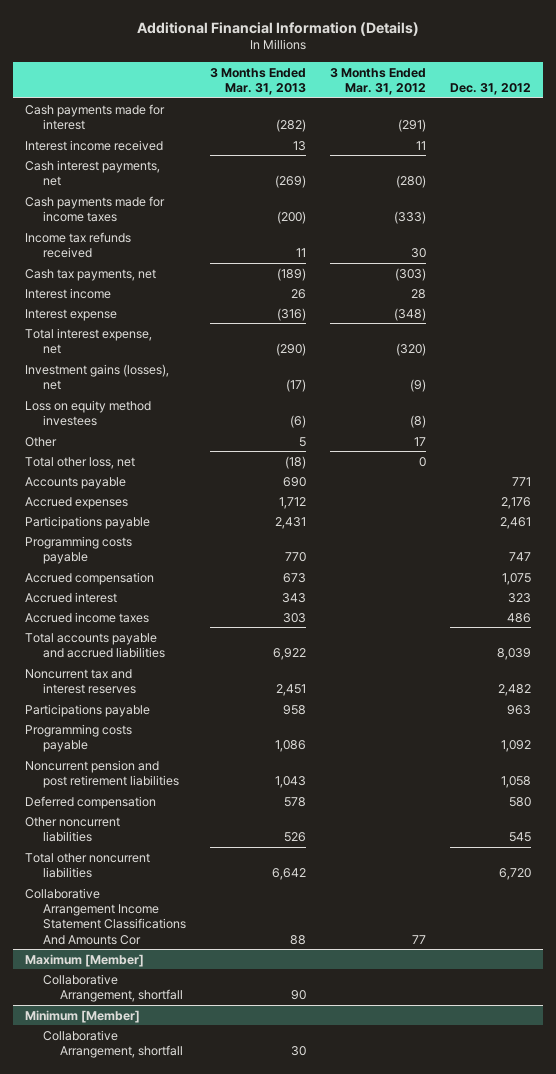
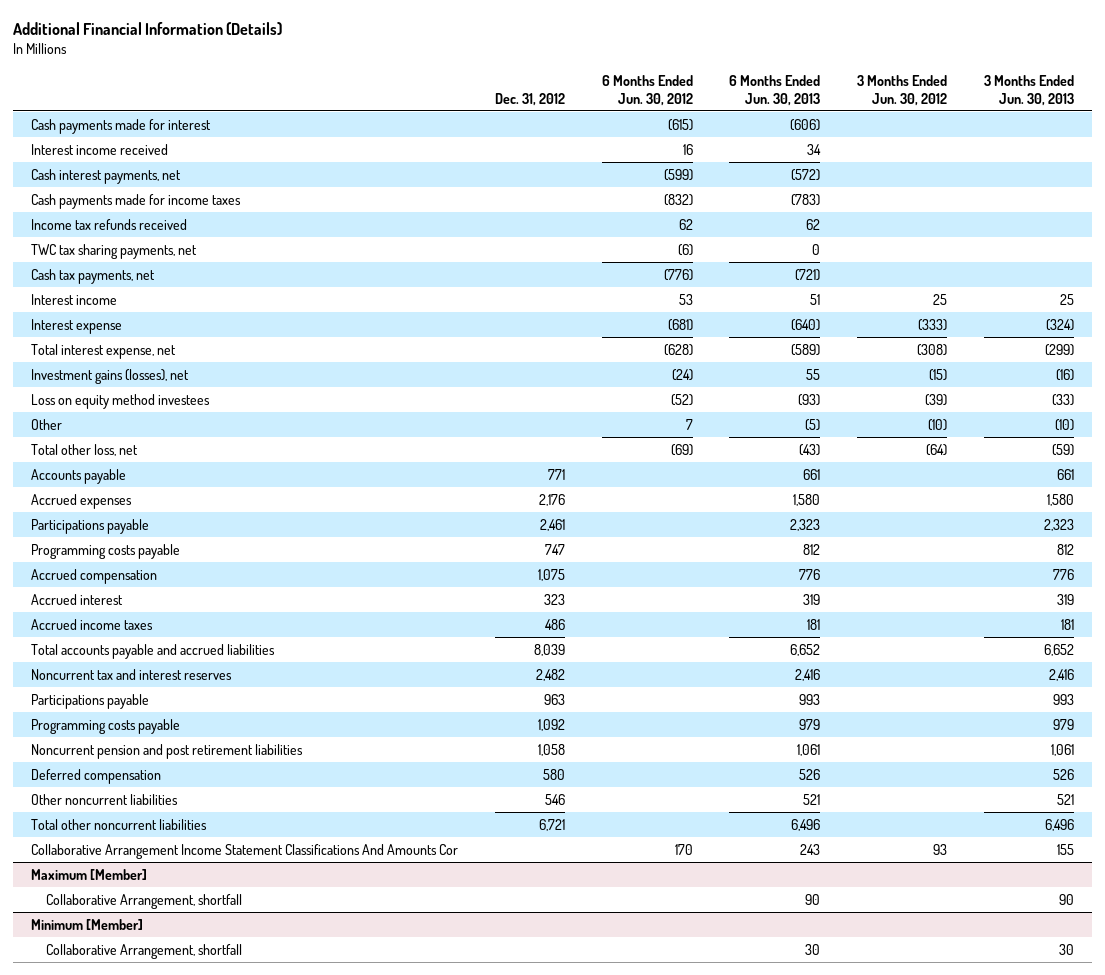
- | 3 Months Ended Mar. 31, 2013 | 3 Months Ended Mar. 31, 2012 | Dec. 31, 2012
+ | Dec. 31, 2012 | 6 Months Ended Jun. 30, 2012 | 6 Months Ended Jun. 30, 2013 | 3 Months Ended Jun. 30, 2012 | 3 Months Ended Jun. 30, 2013
+ TWC tax sharing payments, net | | (6) | 0 | |
- Other noncurrent liabilities | 526 | | 545
- Total other noncurrent liabilities | 6,642 | | 6,720
+ Other noncurrent liabilities | 546 | | 521 | | 521
+ Total other noncurrent liabilities | 6,721 | | 6,496 | | 6,496

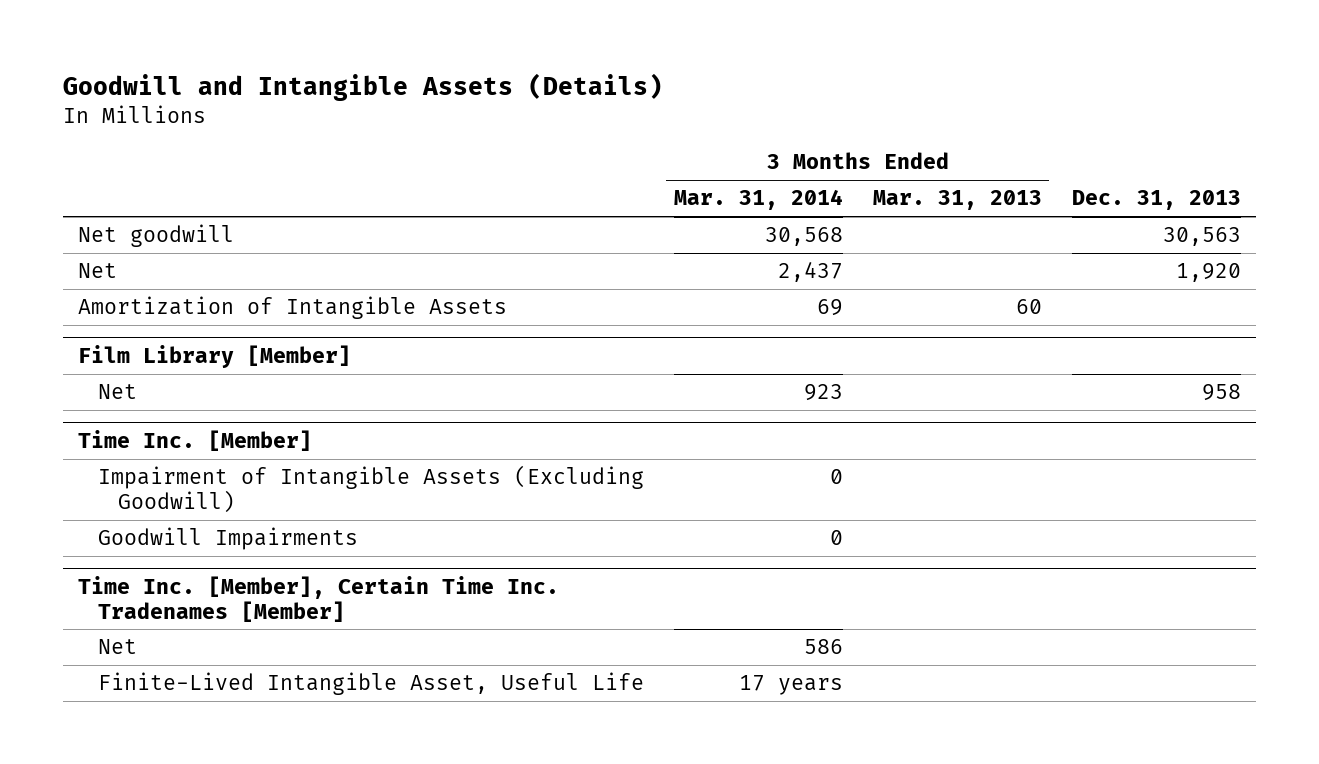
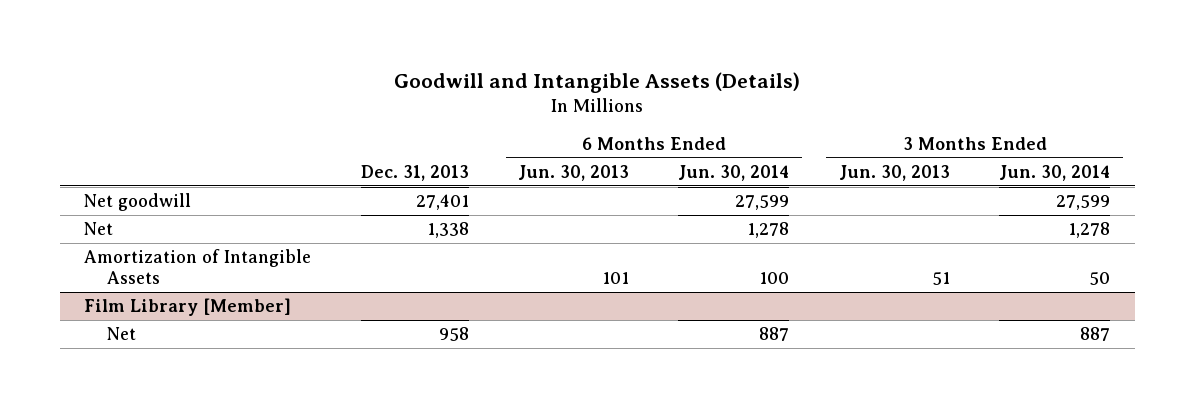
- | 3 Months Ended Mar. 31, 2014 | 3 Months Ended Mar. 31, 2013 | Dec. 31, 2013
+ | Dec. 31, 2013 | 6 Months Ended Jun. 30, 2013 | 6 Months Ended Jun. 30, 2014 | 3 Months Ended Jun. 30, 2013 | 3 Months Ended Jun. 30, 2014
- Net goodwill | 30,568 | | 30,563
- Net | 2,437 | | 1,920
+ Net goodwill | 27,401 | | 27,599 | | 27,599
+ Net | 1,338 | | 1,278 | | 1,278
- Time Inc. [Member]
- Impairment of Intangible Assets (Excluding Goodwill) | 0 | |
- Goodwill Impairments | 0 | |
- Time Inc. [Member], Certain Time Inc. Tradenames [Member]
- Net | 586 | |
- Finite-Lived Intangible Asset, Useful Life | 17 years | |

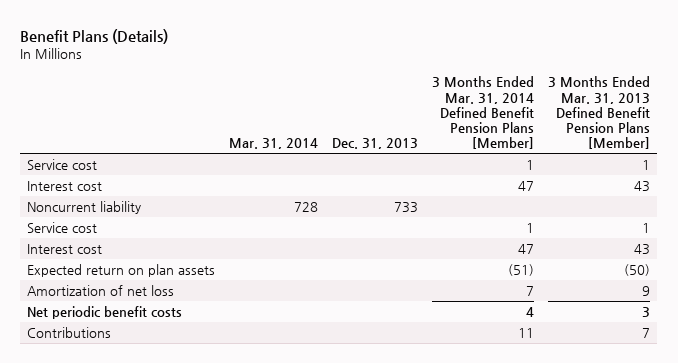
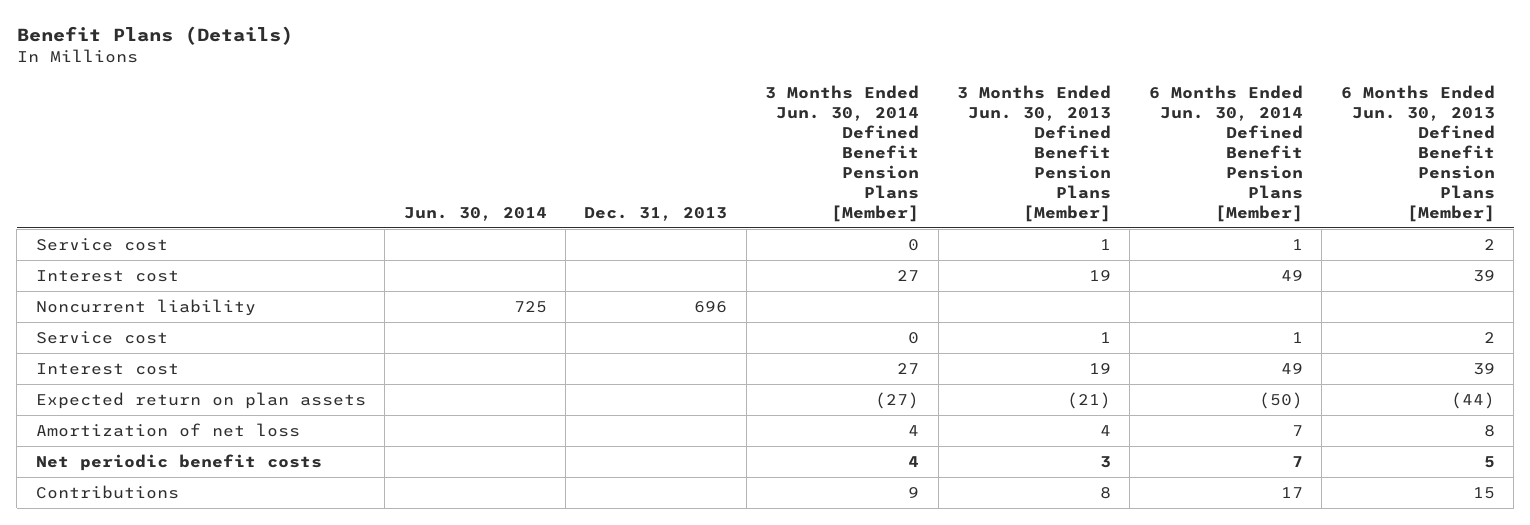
- | Mar. 31, 2014 | Dec. 31, 2013 | 3 Months Ended Mar. 31, 2014 Defined Benefit Pension Plans [Member] | 3 Months Ended Mar. 31, 2013 Defined Benefit Pension Plans [Member]
+ | Jun. 30, 2014 | Dec. 31, 2013 | 3 Months Ended Jun. 30, 2014 Defined Benefit Pension Plans [Member] | 3 Months Ended Jun. 30, 2013 Defined Benefit Pension Plans [Member] | 6 Months Ended Jun. 30, 2014 Defined Benefit Pension Plans [Member] | 6 Months Ended Jun. 30, 2013 Defined Benefit Pension Plans [Member]
- Noncurrent liability | 728 | 733 | |
+ Noncurrent liability | 725 | 696 | | | |

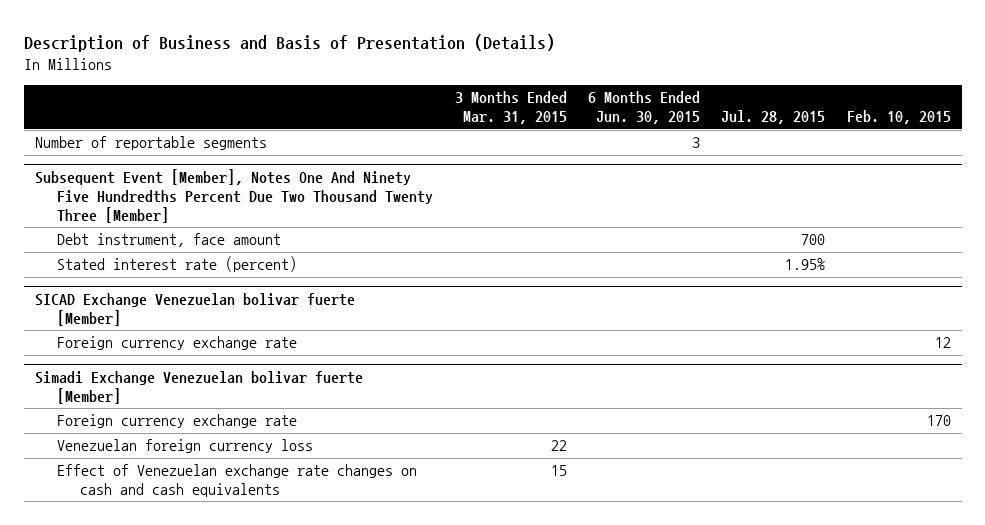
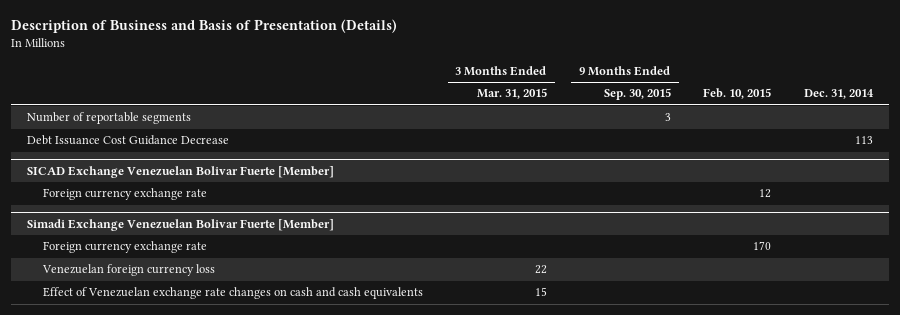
- | 3 Months Ended Mar. 31, 2015 | 6 Months Ended Jun. 30, 2015 | Jul. 28, 2015 | Feb. 10, 2015
+ | 3 Months Ended Mar. 31, 2015 | 9 Months Ended Sep. 30, 2015 | Feb. 10, 2015 | Dec. 31, 2014
- Subsequent Event [Member], Notes One And Ninety Five Hundredths Percent Due Two Thousand Twenty Three [Member]
- Debt instrument, face amount | | | 700 |
- Stated interest rate (percent) | | | 1.95% |
- SICAD Exchange Venezuelan bolivar fuerte [Member]
+ Debt Issuance Cost Guidance Decrease | | | | 113
+ SICAD Exchange Venezuelan Bolivar Fuerte [Member]
- Simadi Exchange Venezuelan bolivar fuerte [Member]
+ Simadi Exchange Venezuelan Bolivar Fuerte [Member]

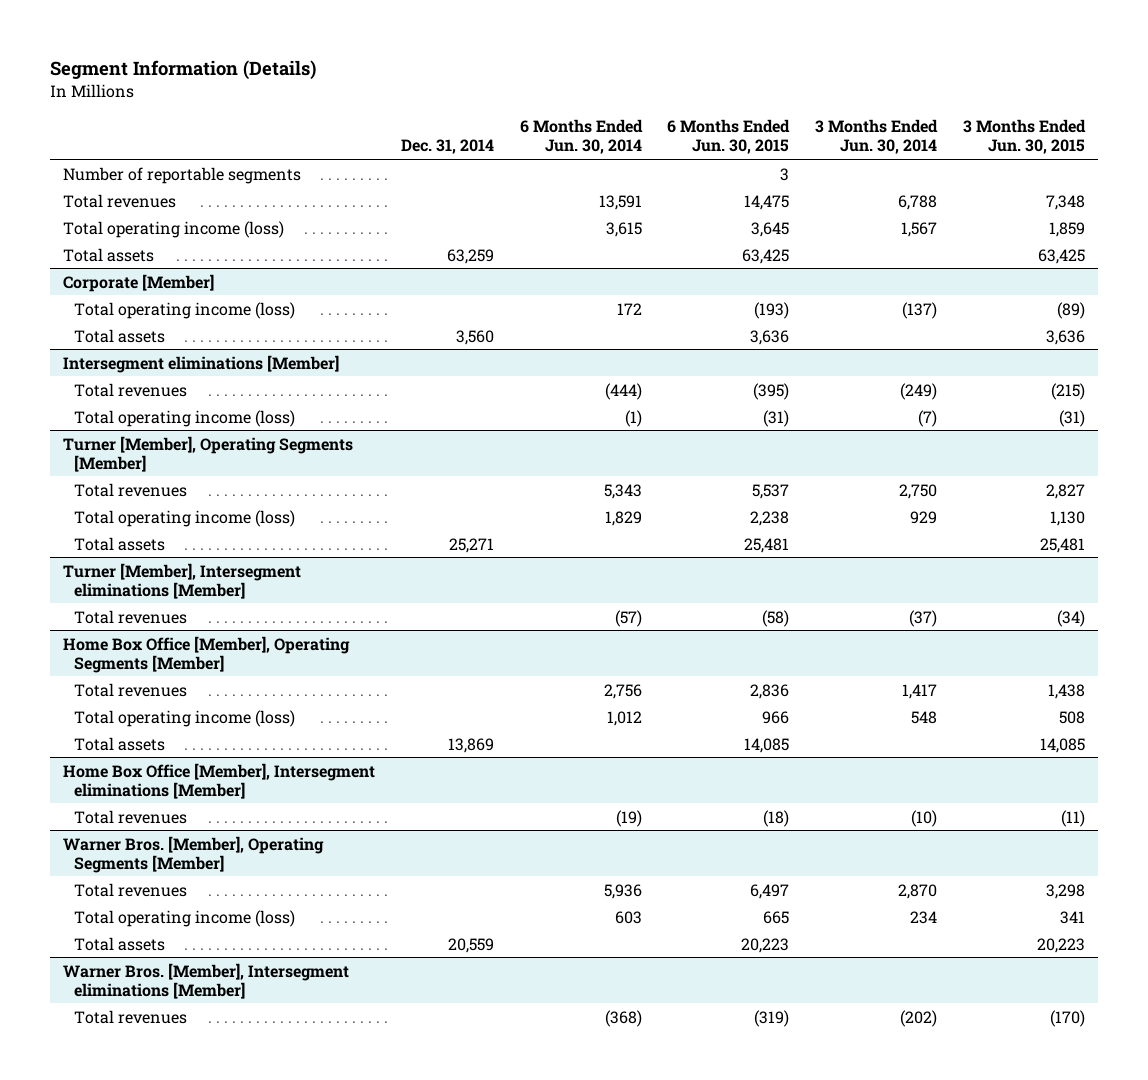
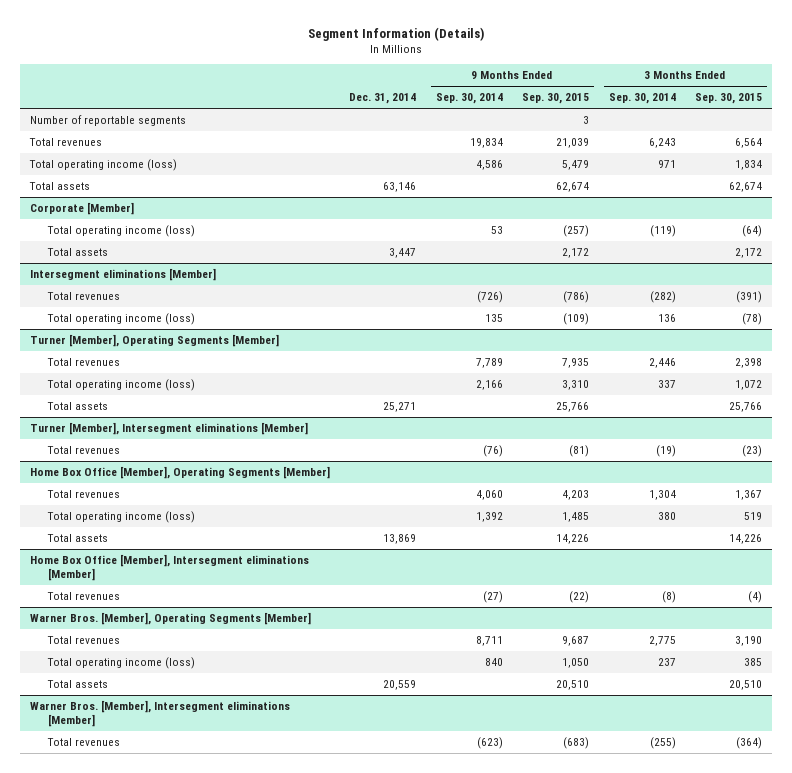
- | Dec. 31, 2014 | 6 Months Ended Jun. 30, 2014 | 6 Months Ended Jun. 30, 2015 | 3 Months Ended Jun. 30, 2014 | 3 Months Ended Jun. 30, 2015
+ | Dec. 31, 2014 | 9 Months Ended Sep. 30, 2014 | 9 Months Ended Sep. 30, 2015 | 3 Months Ended Sep. 30, 2014 | 3 Months Ended Sep. 30, 2015
- Total assets | 63,259 | | 63,425 | | 63,425
+ Total assets | 63,146 | | 62,674 | | 62,674
@ Corporate [Member]
- Total assets | 3,560 | | 3,636 | | 3,636
+ Total assets | 3,447 | | 2,172 | | 2,172

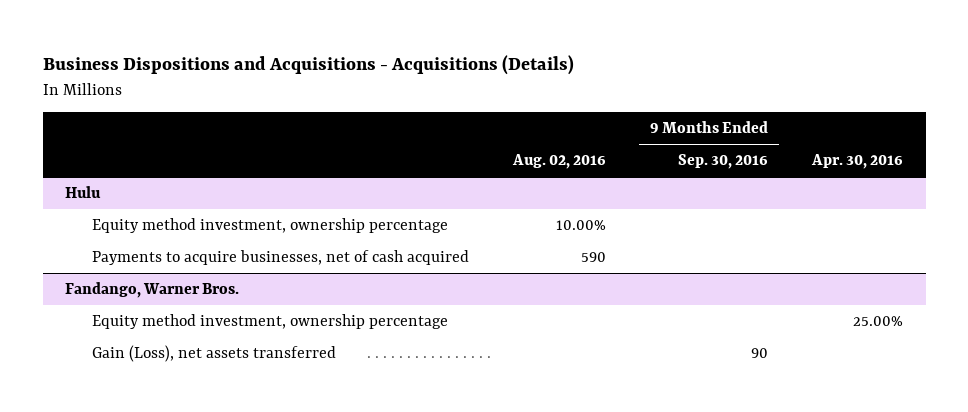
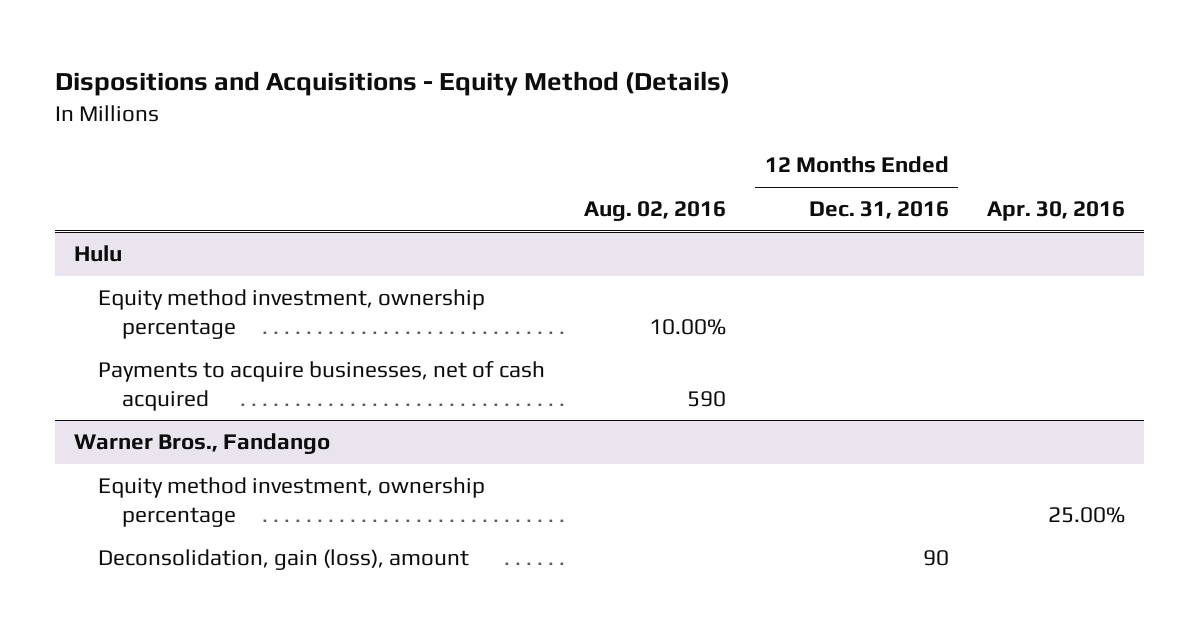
- Business Dispositions and Acquisitions - Acquisitions (Details)
+ Dispositions and Acquisitions - Equity Method (Details)
- | Aug. 02, 2016 | 9 Months Ended Sep. 30, 2016 | Apr. 30, 2016
+ | Aug. 02, 2016 | 12 Months Ended Dec. 31, 2016 | Apr. 30, 2016
- Fandango, Warner Bros.
+ Warner Bros., Fandango
- Gain (Loss), net assets transferred | | 90 |
+ Deconsolidation, gain (loss), amount | | 90 |

